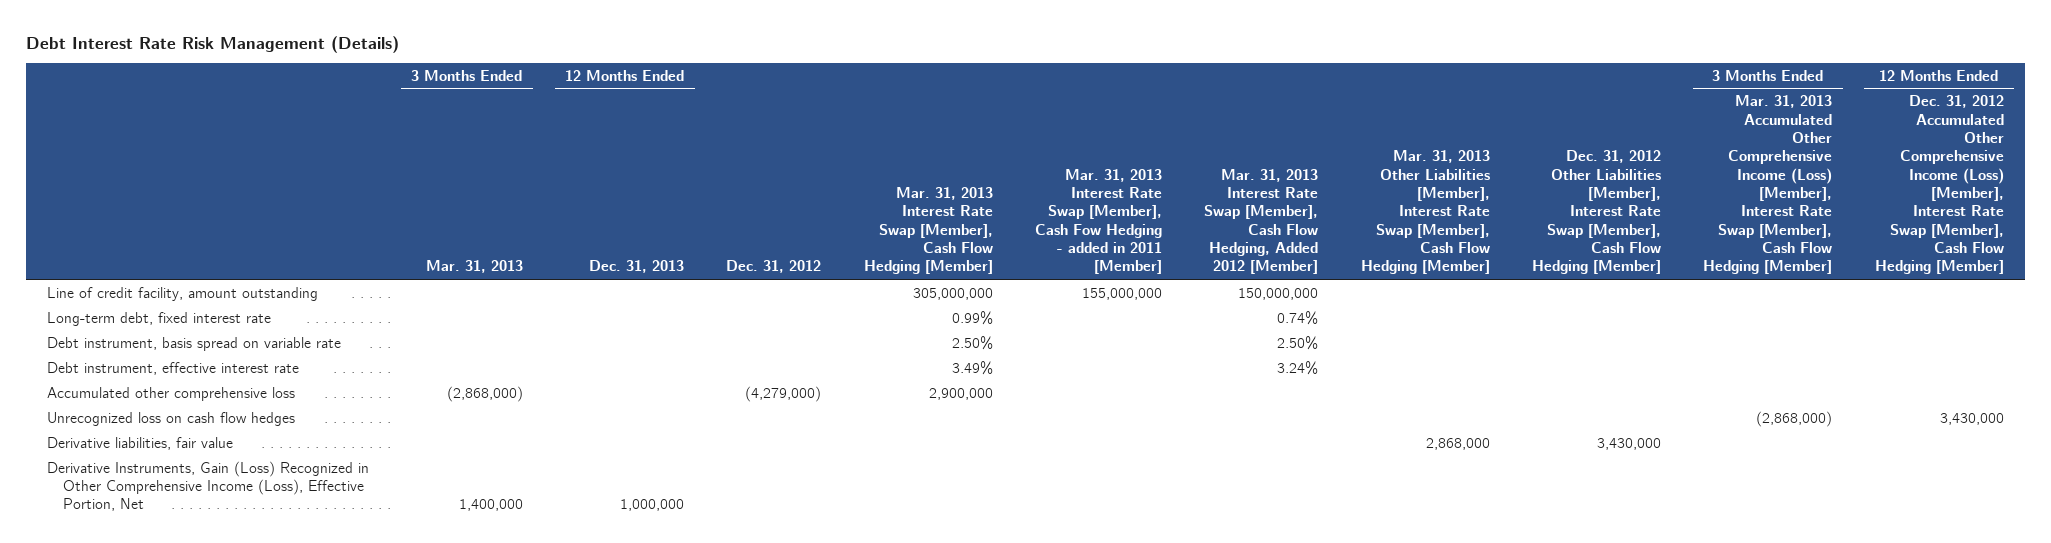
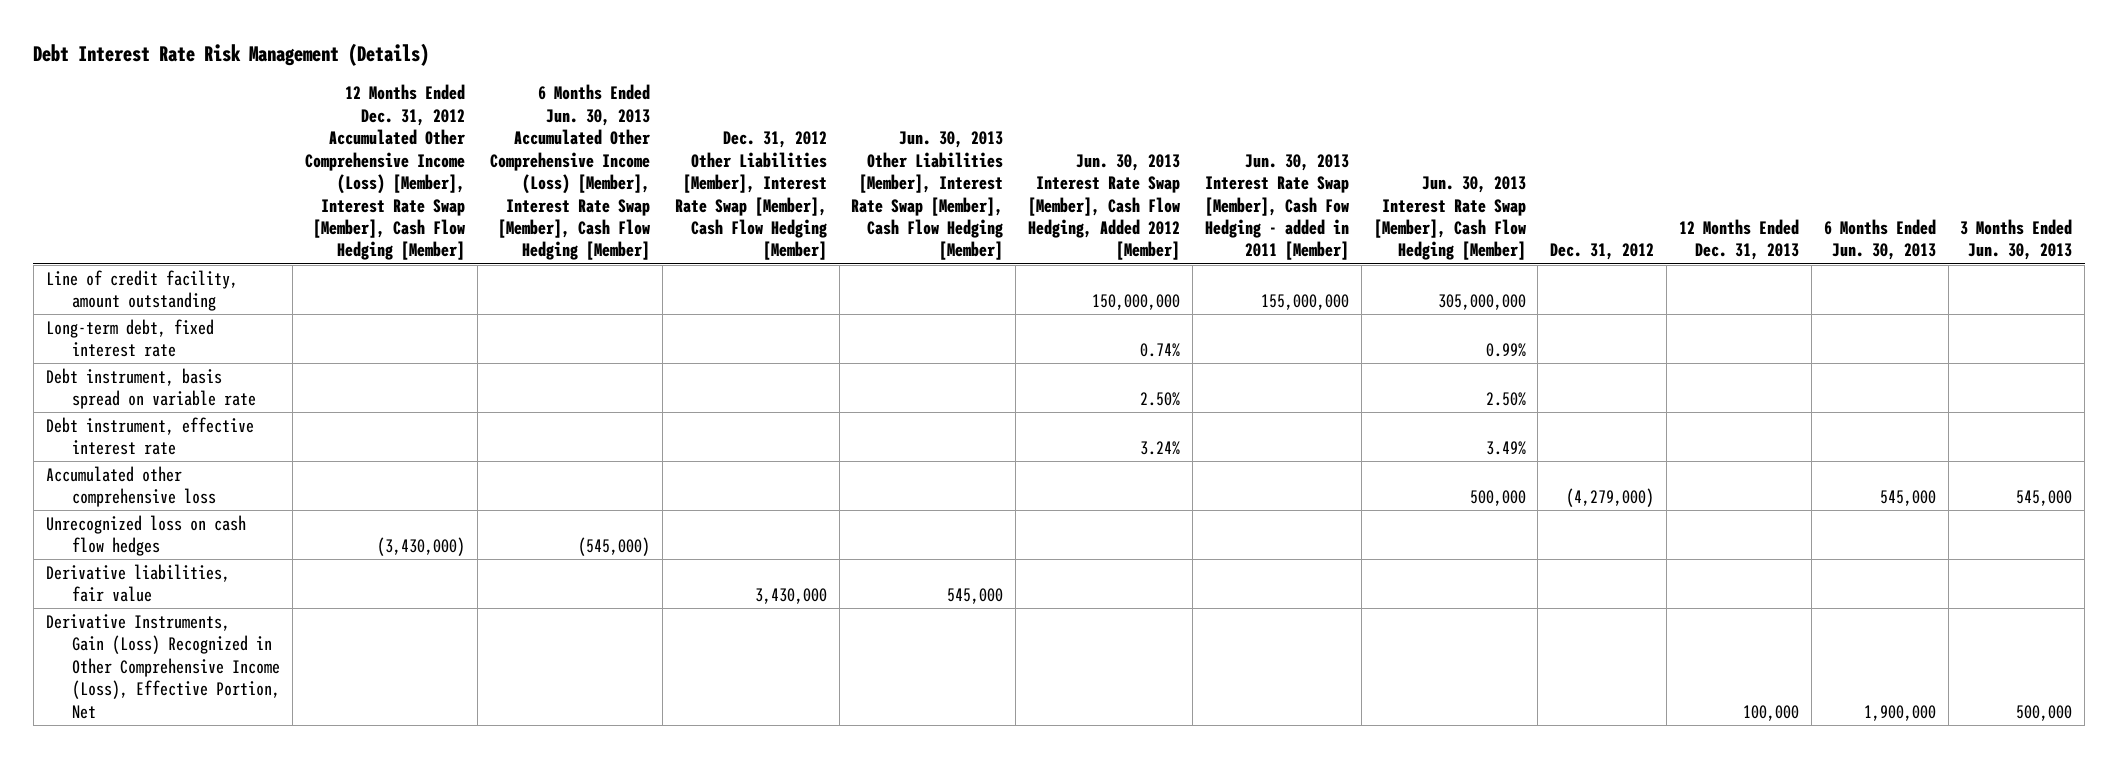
- | 3 Months Ended Mar. 31, 2013 | 12 Months Ended Dec. 31, 2013 | Dec. 31, 2012 | Mar. 31, 2013 Interest Rate Swap [Member], Cash Flow Hedging [Member] | Mar. 31, 2013 Interest Rate Swap [Member], Cash Fow Hedging - added in 2011 [Member] | Mar. 31, 2013 Interest Rate Swap [Member], Cash Flow Hedging, Added 2012 [Member] | Mar. 31, 2013 Other Liabilities [Member], Interest Rate Swap [Member], Cash Flow Hedging [Member] | Dec. 31, 2012 Other Liabilities [Member], Interest Rate Swap [Member], Cash Flow Hedging [Member] | 3 Months Ended Mar. 31, 2013 Accumulated Other Comprehensive Income (Loss) [Member], Interest Rate Swap [Member], Cash Flow Hedging [Member] | 12 Months Ended Dec. 31, 2012 Accumulated Other Comprehensive Income (Loss) [Member], Interest Rate Swap [Member], Cash Flow Hedging [Member]
+ | 12 Months Ended Dec. 31, 2012 Accumulated Other Comprehensive Income (Loss) [Member], Interest Rate Swap [Member], Cash Flow Hedging [Member] | 6 Months Ended Jun. 30, 2013 Accumulated Other Comprehensive Income (Loss) [Member], Interest Rate Swap [Member], Cash Flow Hedging [Member] | Dec. 31, 2012 Other Liabilities [Member], Interest Rate Swap [Member], Cash Flow Hedging [Member] | Jun. 30, 2013 Other Liabilities [Member], Interest Rate Swap [Member], Cash Flow Hedging [Member] | Jun. 30, 2013 Interest Rate Swap [Member], Cash Flow Hedging, Added 2012 [Member] | Jun. 30, 2013 Interest Rate Swap [Member], Cash Fow Hedging - added in 2011 [Member] | Jun. 30, 2013 Interest Rate Swap [Member], Cash Flow Hedging [Member] | Dec. 31, 2012 | 12 Months Ended Dec. 31, 2013 | 6 Months Ended Jun. 30, 2013 | 3 Months Ended Jun. 30, 2013
- Unrecognized loss on cash flow hedges | | | | | | | | | (2,868,000) | 3,430,000
+ Unrecognized loss on cash flow hedges | (3,430,000) | (545,000) | | | | | | | | |
- Derivative Instruments, Gain (Loss) Recognized in Other Comprehensive Income (Loss), Effective Portion, Net | 1,400,000 | 1,000,000 | | | | | | | |
+ Derivative Instruments, Gain (Loss) Recognized in Other Comprehensive Income (Loss), Effective Portion, Net | | | | | | | | | 100,000 | 1,900,000 | 500,000

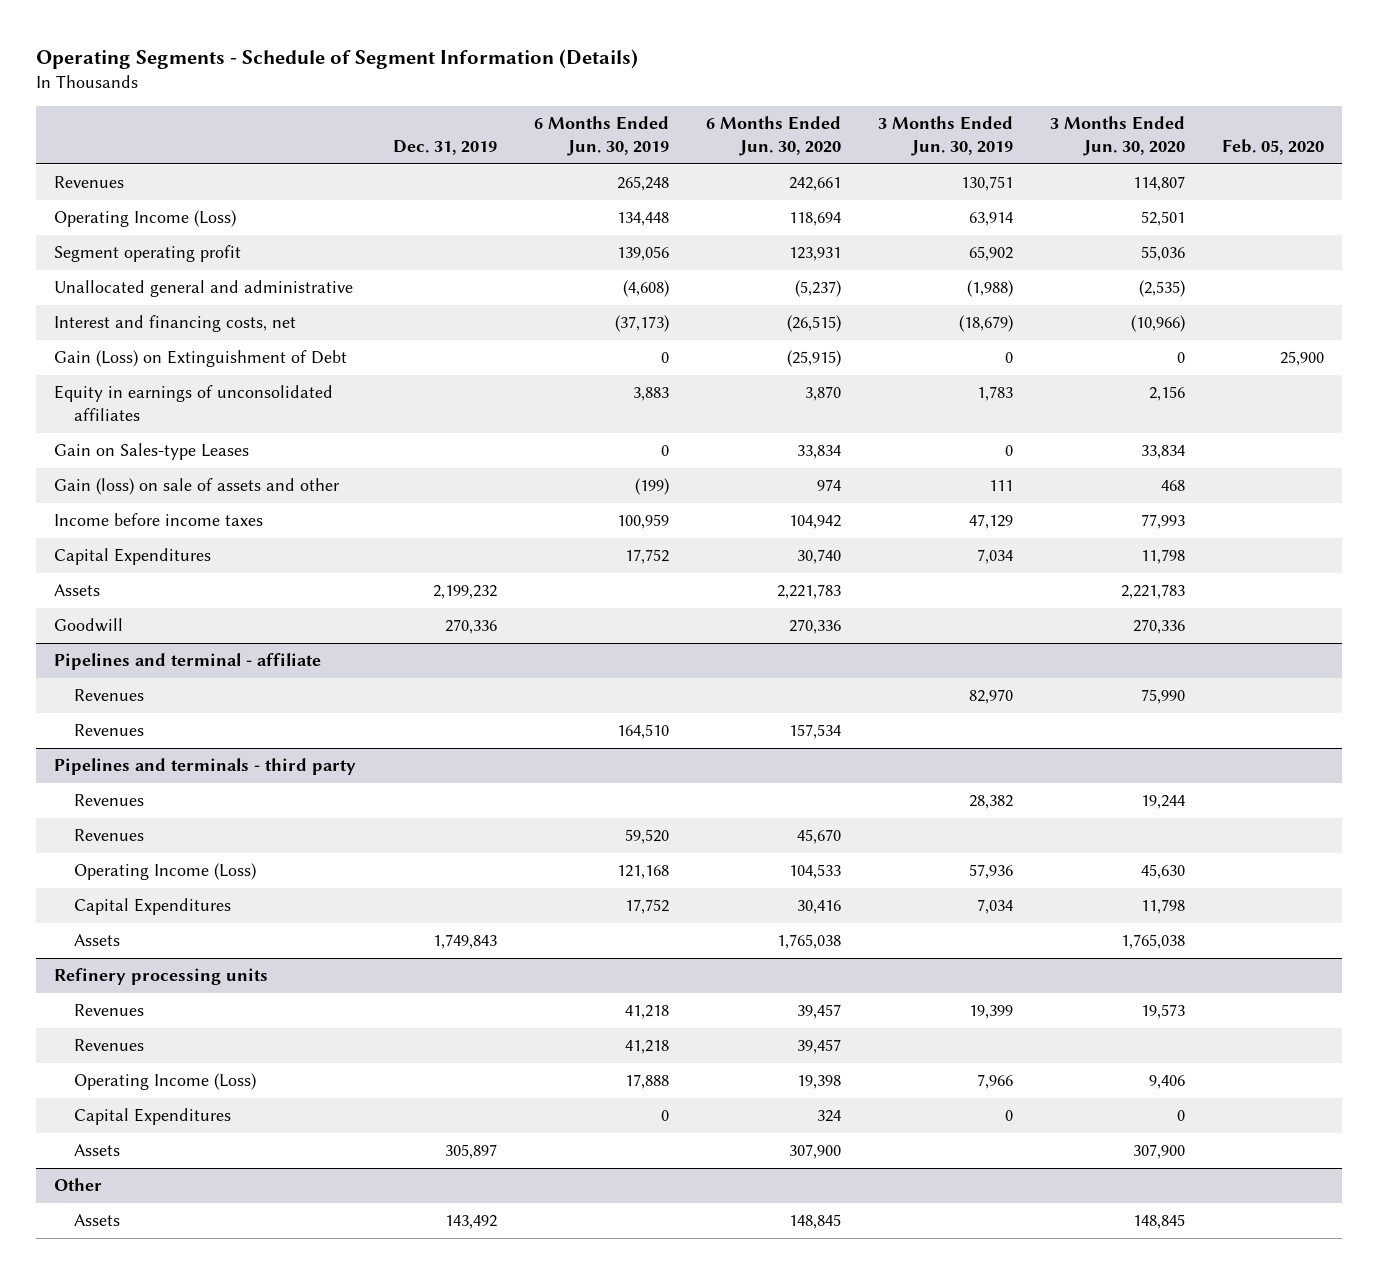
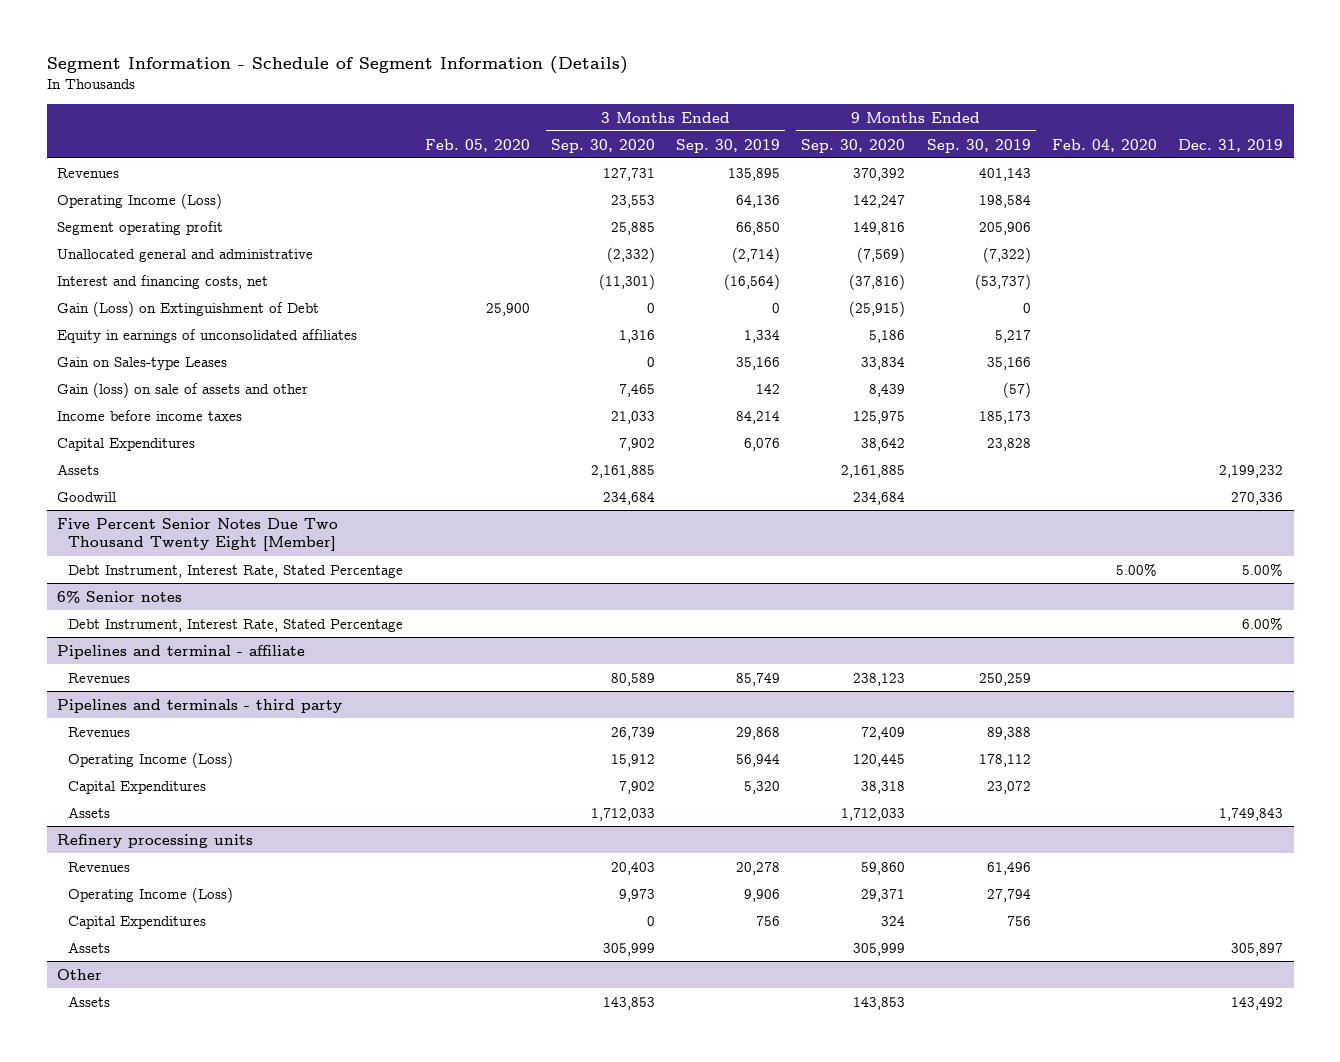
- Operating Segments - Schedule of Segment Information (Details)
+ Segment Information - Schedule of Segment Information (Details)
- | Dec. 31, 2019 | 6 Months Ended Jun. 30, 2019 | 6 Months Ended Jun. 30, 2020 | 3 Months Ended Jun. 30, 2019 | 3 Months Ended Jun. 30, 2020 | Feb. 05, 2020
+ | Feb. 05, 2020 | 3 Months Ended Sep. 30, 2020 | 3 Months Ended Sep. 30, 2019 | 9 Months Ended Sep. 30, 2020 | 9 Months Ended Sep. 30, 2019 | Feb. 04, 2020 | Dec. 31, 2019
+ Five Percent Senior Notes Due Two Thousand Twenty Eight [Member]
+ Debt Instrument, Interest Rate, Stated Percentage | | | | | | 5.00% | 5.00%
+ 6% Senior notes
+ Debt Instrument, Interest Rate, Stated Percentage | | | | | | | 6.00%
@ Pipelines and terminal - affiliate
- Revenues | | 164,510 | 157,534 | | |
@ Pipelines and terminals - third party
- Revenues | | 59,520 | 45,670 | | |
@ Refinery processing units
- Revenues | | 41,218 | 39,457 | | |

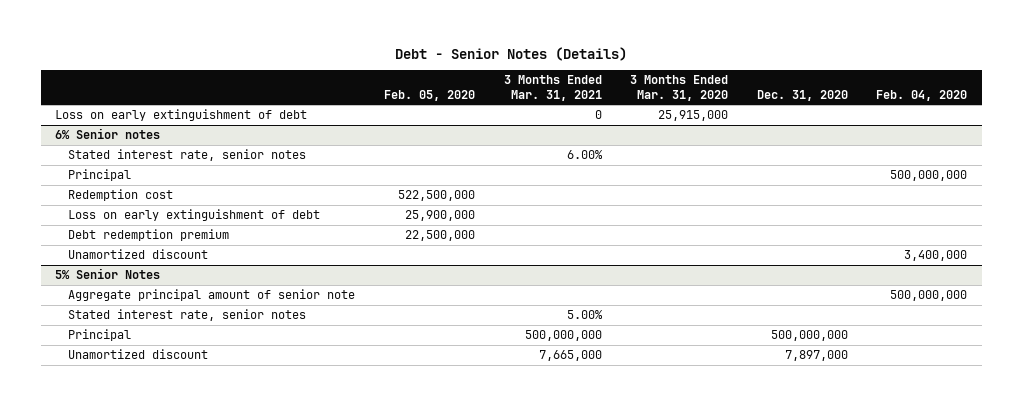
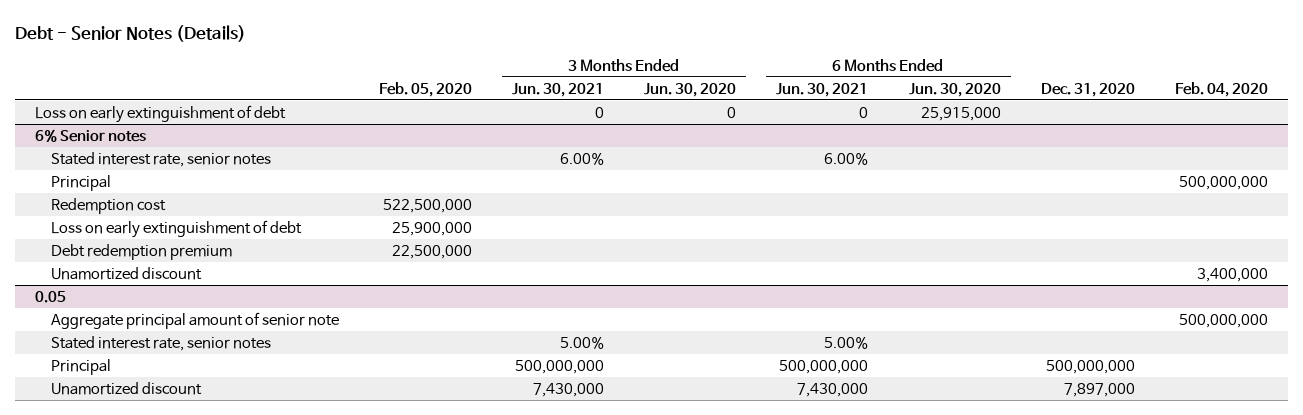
- | Feb. 05, 2020 | 3 Months Ended Mar. 31, 2021 | 3 Months Ended Mar. 31, 2020 | Dec. 31, 2020 | Feb. 04, 2020
+ | Feb. 05, 2020 | 3 Months Ended Jun. 30, 2021 | 3 Months Ended Jun. 30, 2020 | 6 Months Ended Jun. 30, 2021 | 6 Months Ended Jun. 30, 2020 | Dec. 31, 2020 | Feb. 04, 2020
- 5% Senior Notes
+ 0.05

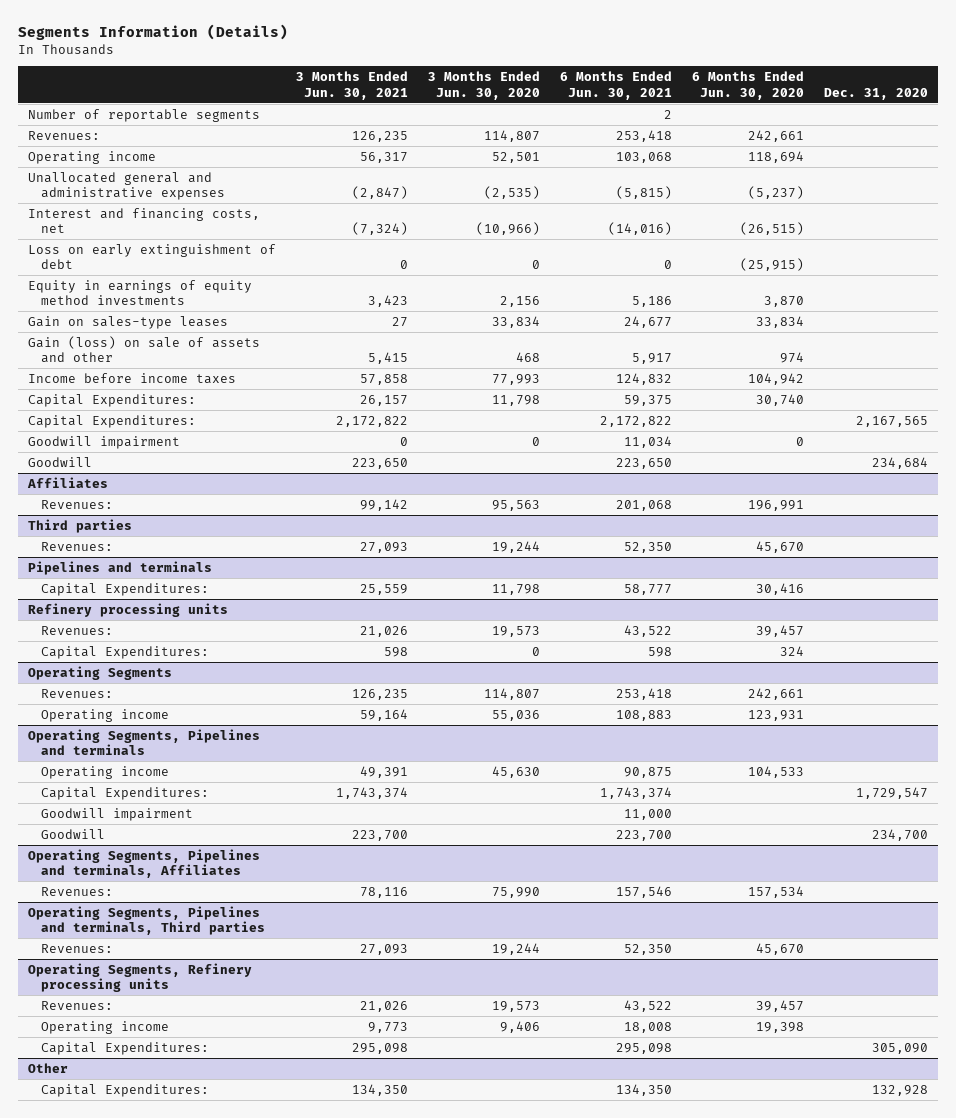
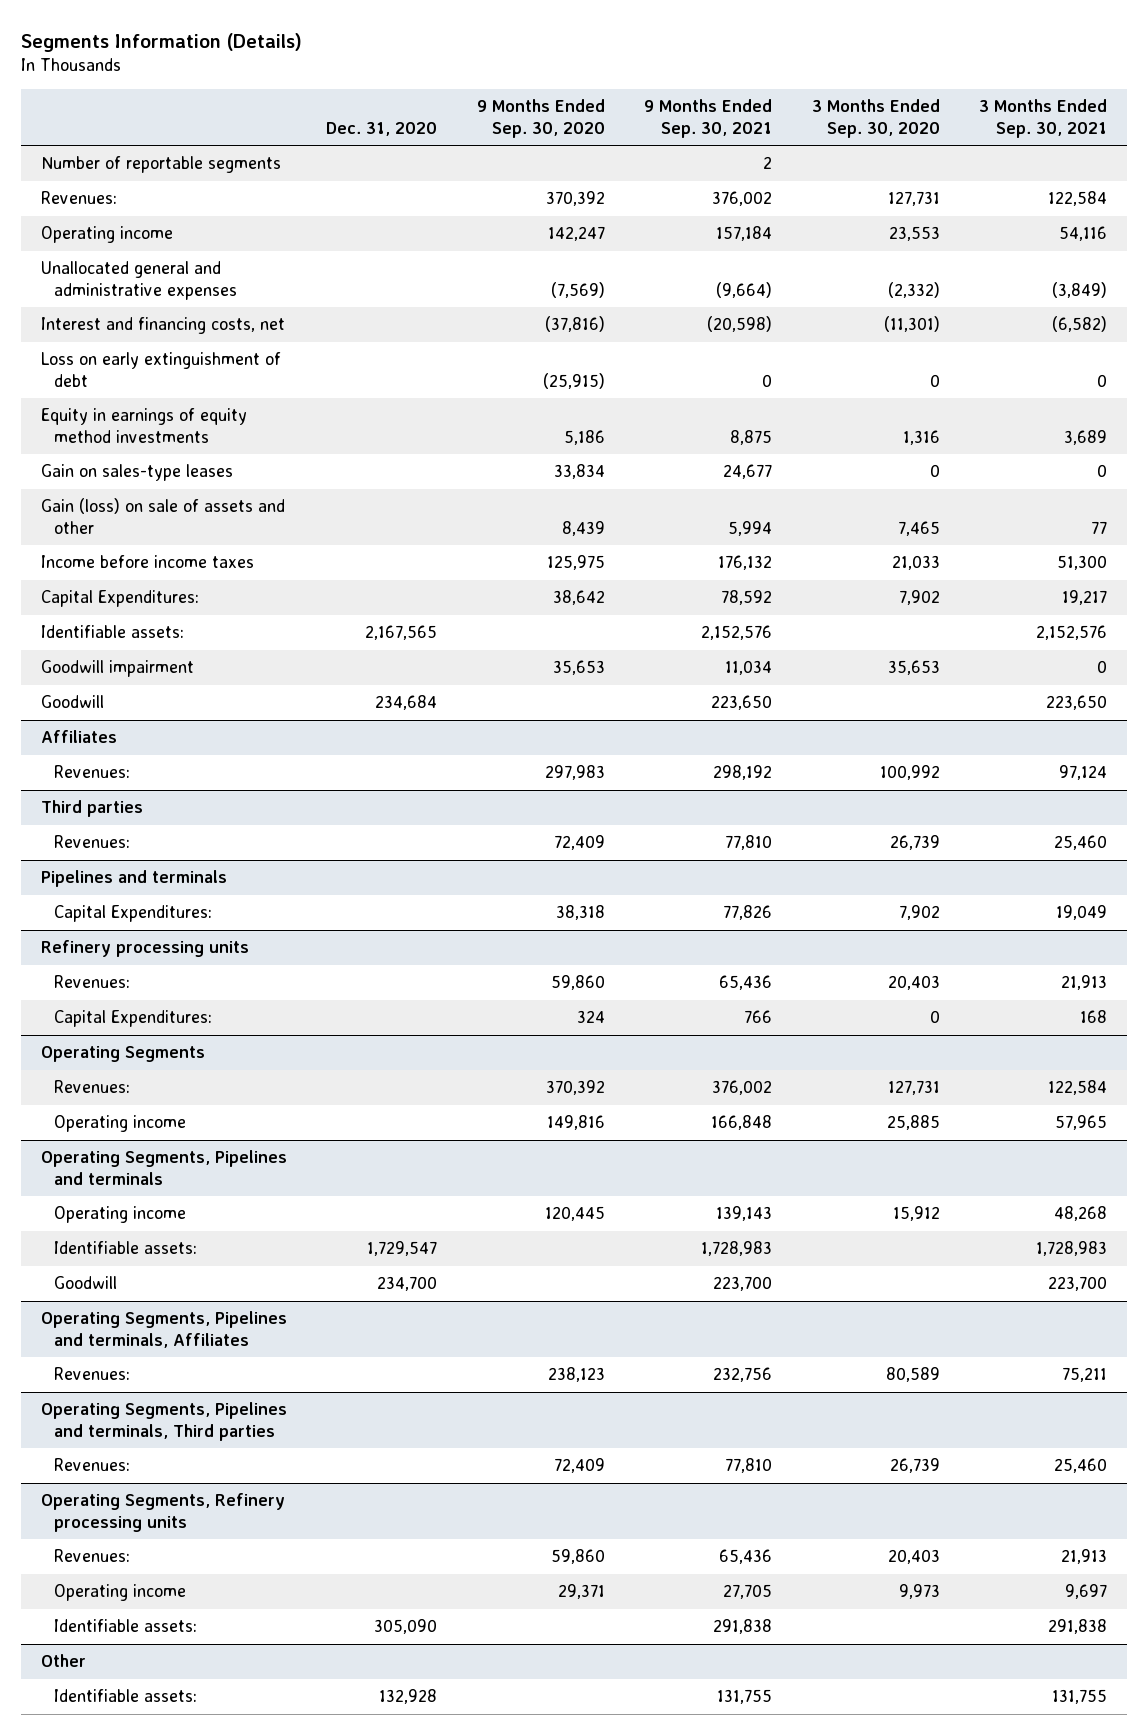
- | 3 Months Ended Jun. 30, 2021 | 3 Months Ended Jun. 30, 2020 | 6 Months Ended Jun. 30, 2021 | 6 Months Ended Jun. 30, 2020 | Dec. 31, 2020
+ | Dec. 31, 2020 | 9 Months Ended Sep. 30, 2020 | 9 Months Ended Sep. 30, 2021 | 3 Months Ended Sep. 30, 2020 | 3 Months Ended Sep. 30, 2021
- Capital Expenditures: | 2,172,822 | | 2,172,822 | | 2,167,565
+ Identifiable assets: | 2,167,565 | | 2,152,576 | | 2,152,576
@ Operating Segments, Pipelines and terminals
- Capital Expenditures: | 1,743,374 | | 1,743,374 | | 1,729,547
- Goodwill impairment | | | 11,000 | |
+ Identifiable assets: | 1,729,547 | | 1,728,983 | | 1,728,983
@ Operating Segments, Refinery processing units
- Capital Expenditures: | 295,098 | | 295,098 | | 305,090
+ Identifiable assets: | 305,090 | | 291,838 | | 291,838
@ Other
- Capital Expenditures: | 134,350 | | 134,350 | | 132,928
+ Identifiable assets: | 132,928 | | 131,755 | | 131,755

